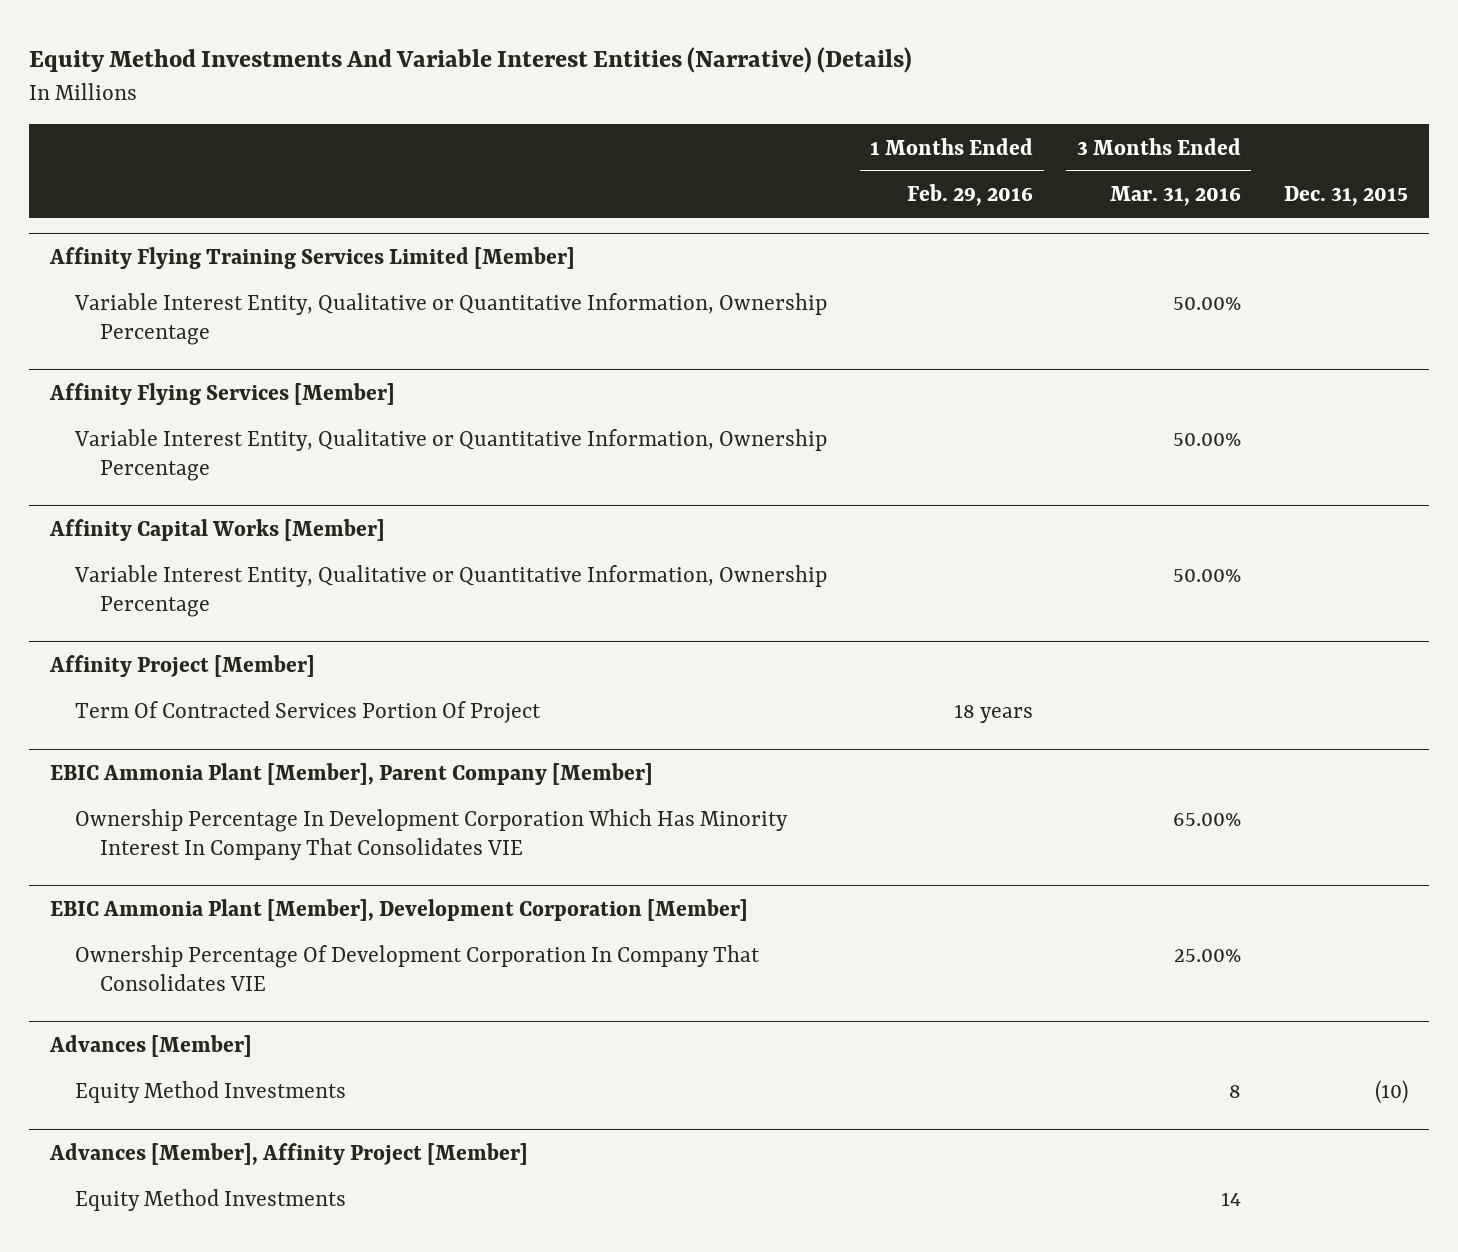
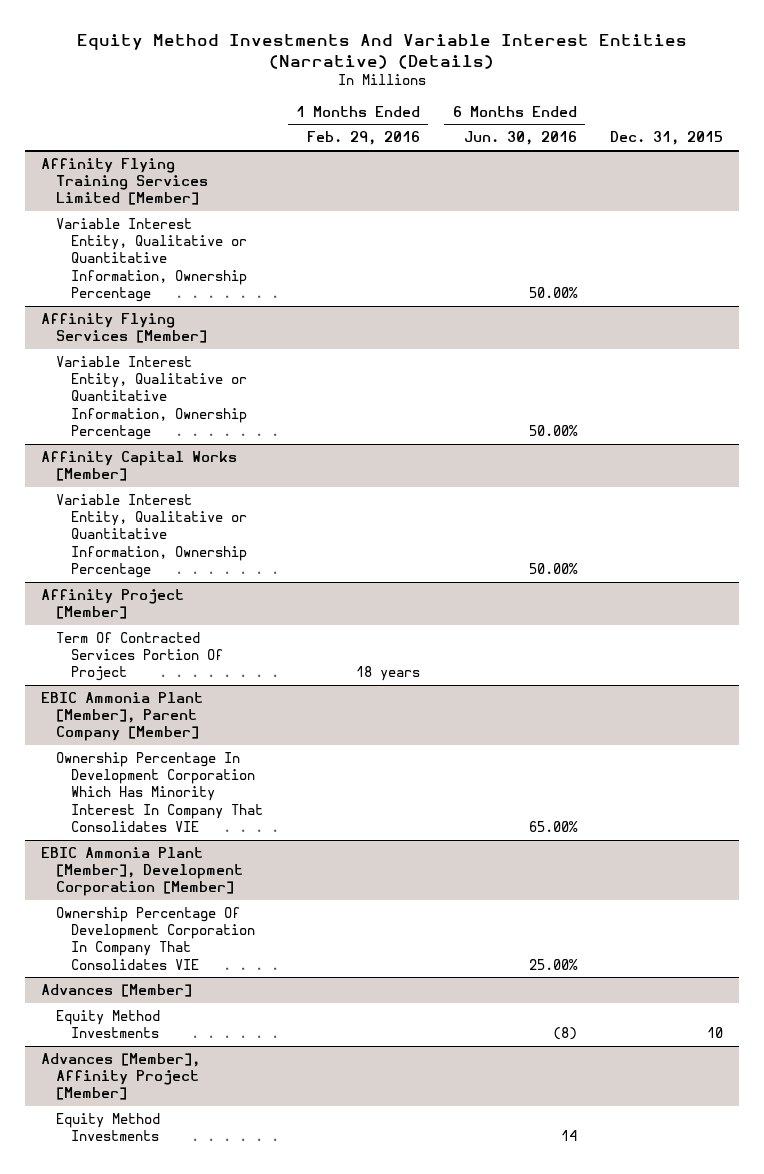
- | 1 Months Ended Feb. 29, 2016 | 3 Months Ended Mar. 31, 2016 | Dec. 31, 2015
+ | 1 Months Ended Feb. 29, 2016 | 6 Months Ended Jun. 30, 2016 | Dec. 31, 2015
@ Advances [Member]
- Equity Method Investments | | 8 | (10)
+ Equity Method Investments | | (8) | 10

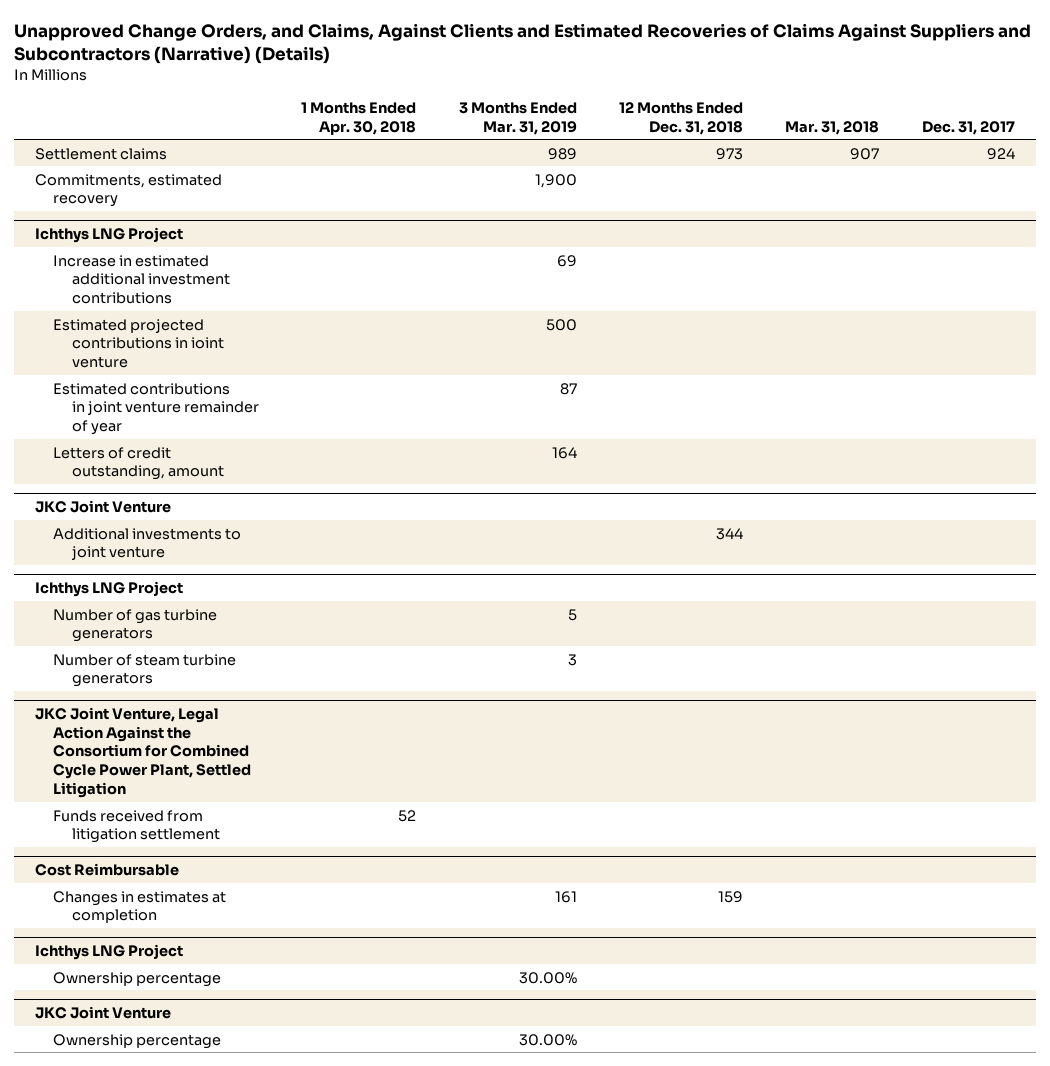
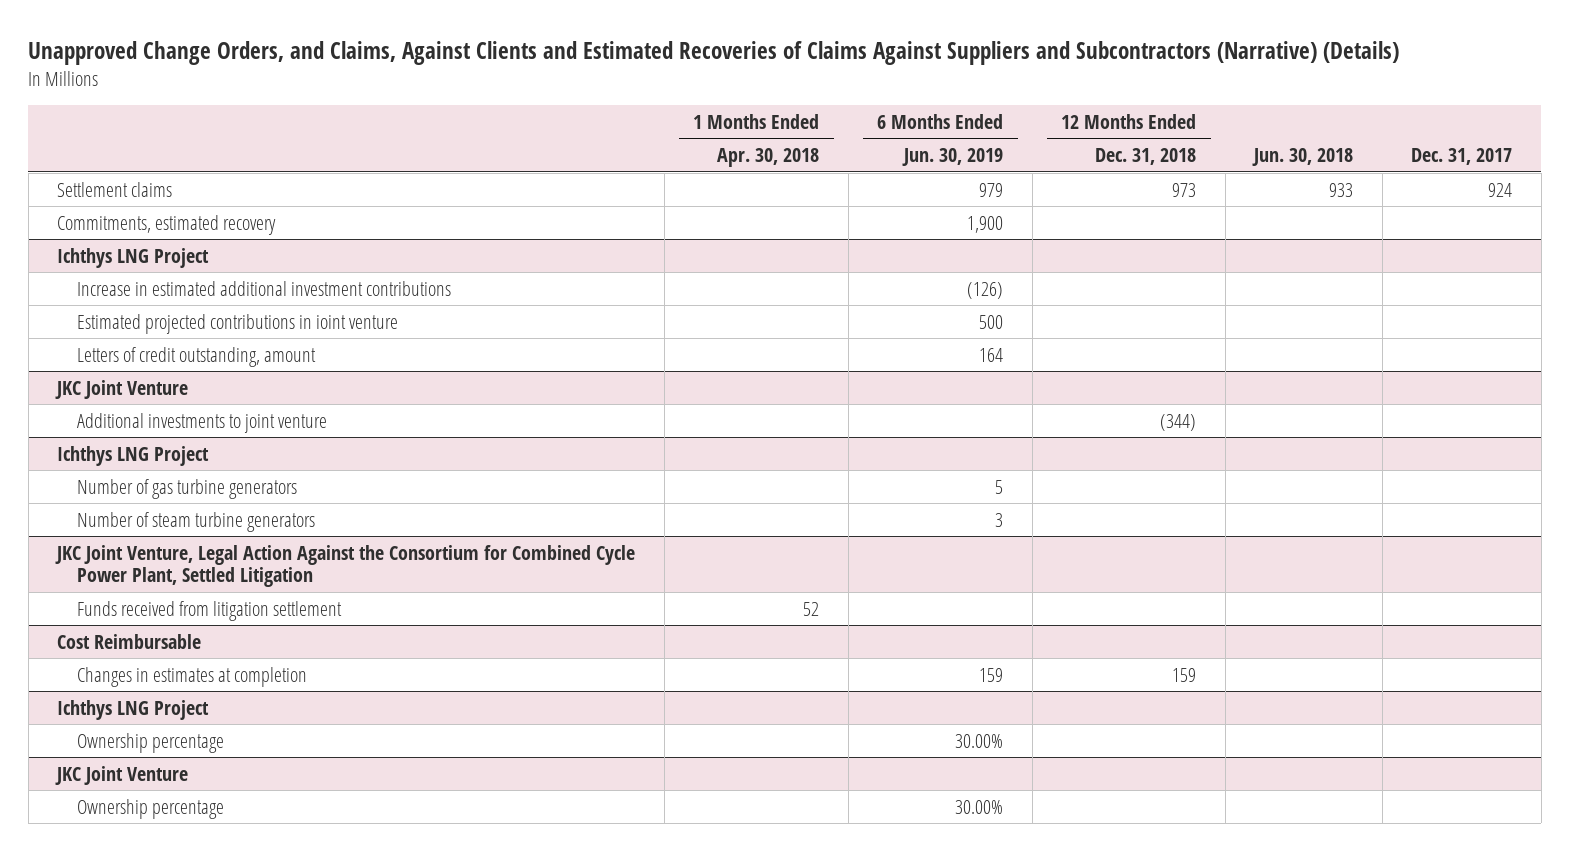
- | 1 Months Ended Apr. 30, 2018 | 3 Months Ended Mar. 31, 2019 | 12 Months Ended Dec. 31, 2018 | Mar. 31, 2018 | Dec. 31, 2017
+ | 1 Months Ended Apr. 30, 2018 | 6 Months Ended Jun. 30, 2019 | 12 Months Ended Dec. 31, 2018 | Jun. 30, 2018 | Dec. 31, 2017
@ Ichthys LNG Project
- Estimated contributions in joint venture remainder of year | | 87 | | |
@ JKC Joint Venture
- Additional investments to joint venture | | | 344 | |
+ Additional investments to joint venture | | | (344) | |

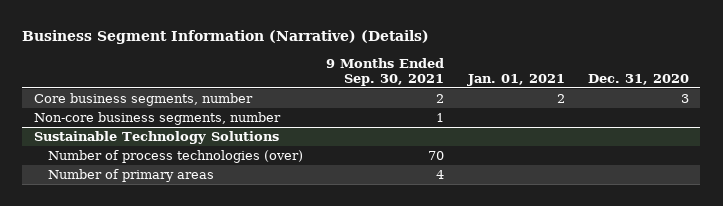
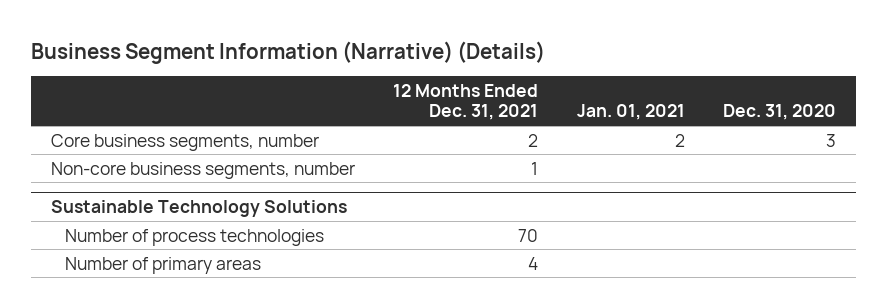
- | 9 Months Ended Sep. 30, 2021 | Jan. 01, 2021 | Dec. 31, 2020
+ | 12 Months Ended Dec. 31, 2021 | Jan. 01, 2021 | Dec. 31, 2020
@ Sustainable Technology Solutions
- Number of process technologies (over) | 70 | |
+ Number of process technologies | 70 | |

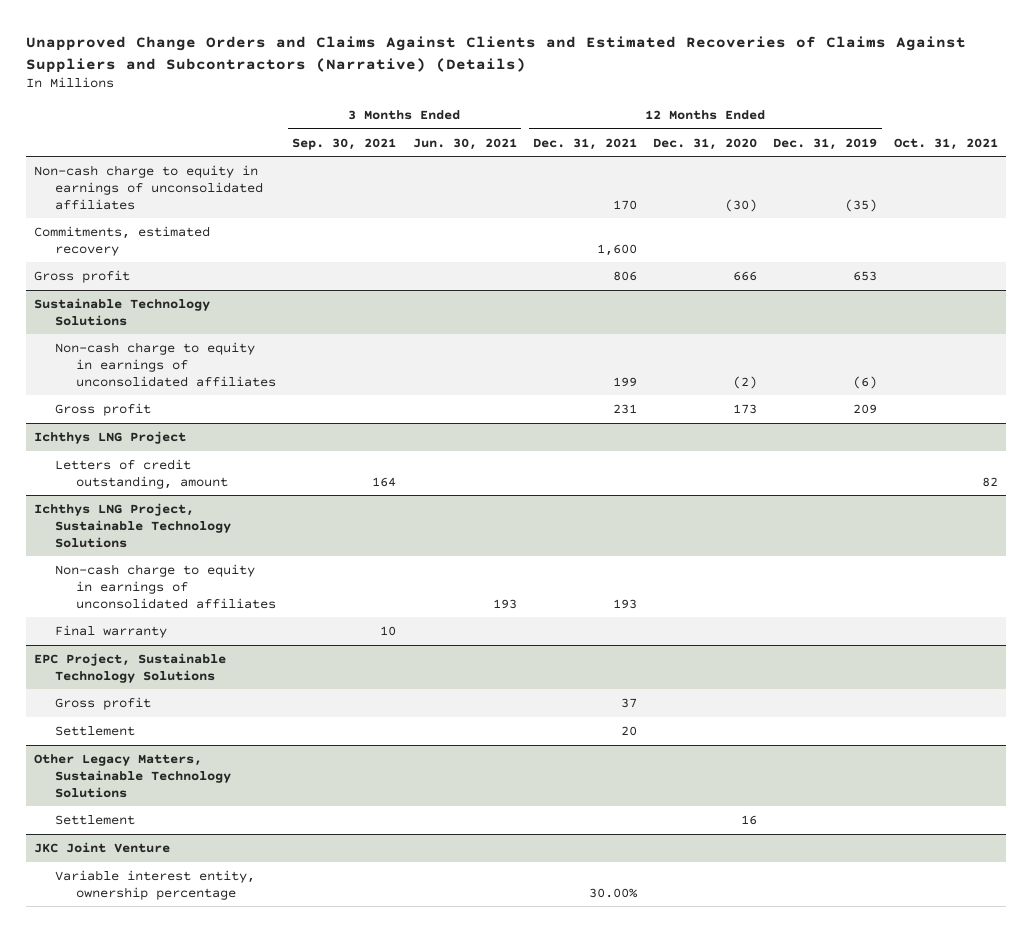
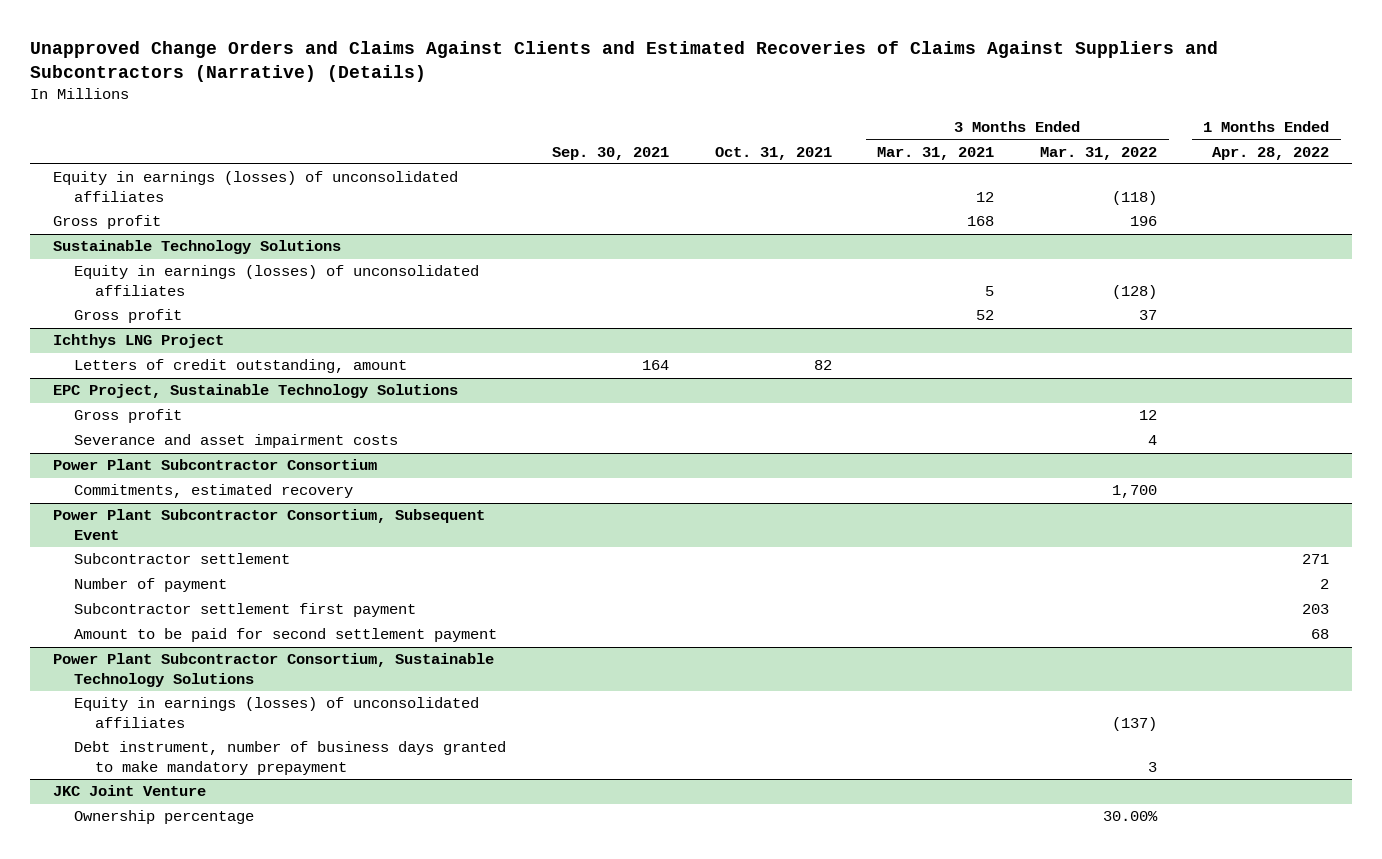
- | 3 Months Ended Sep. 30, 2021 | 3 Months Ended Jun. 30, 2021 | 12 Months Ended Dec. 31, 2021 | 12 Months Ended Dec. 31, 2020 | 12 Months Ended Dec. 31, 2019 | Oct. 31, 2021
+ | Sep. 30, 2021 | Oct. 31, 2021 | 3 Months Ended Mar. 31, 2021 | 3 Months Ended Mar. 31, 2022 | 1 Months Ended Apr. 28, 2022
- Non-cash charge to equity in earnings of unconsolidated affiliates | | | 170 | (30) | (35) |
- Commitments, estimated recovery | | | 1,600 | | |
+ Equity in earnings (losses) of unconsolidated affiliates | | | 12 | (118) |
@ Sustainable Technology Solutions
- Non-cash charge to equity in earnings of unconsolidated affiliates | | | 199 | (2) | (6) |
+ Equity in earnings (losses) of unconsolidated affiliates | | | 5 | (128) |
- Ichthys LNG Project, Sustainable Technology Solutions
- Non-cash charge to equity in earnings of unconsolidated affiliates | | 193 | 193 | | |
- Final warranty | 10 | | | | |
@ EPC Project, Sustainable Technology Solutions
- Settlement | | | 20 | | |
- Other Legacy Matters, Sustainable Technology Solutions
- Settlement | | | | 16 | |
@ EPC Project, Sustainable Technology Solutions
+ Severance and asset impairment costs | | | | 4 |
+ Power Plant Subcontractor Consortium
+ Commitments, estimated recovery | | | | 1,700 |
+ Power Plant Subcontractor Consortium, Subsequent Event
+ Subcontractor settlement | | | | | 271
+ Number of payment | | | | | 2
+ Subcontractor settlement first payment | | | | | 203
+ Amount to be paid for second settlement payment | | | | | 68
+ Power Plant Subcontractor Consortium, Sustainable Technology Solutions
+ Equity in earnings (losses) of unconsolidated affiliates | | | | (137) |
+ Debt instrument, number of business days granted to make mandatory prepayment | | | | 3 |
@ JKC Joint Venture
- Variable interest entity, ownership percentage | | | 30.00% | | |
+ Ownership percentage | | | | 30.00% |

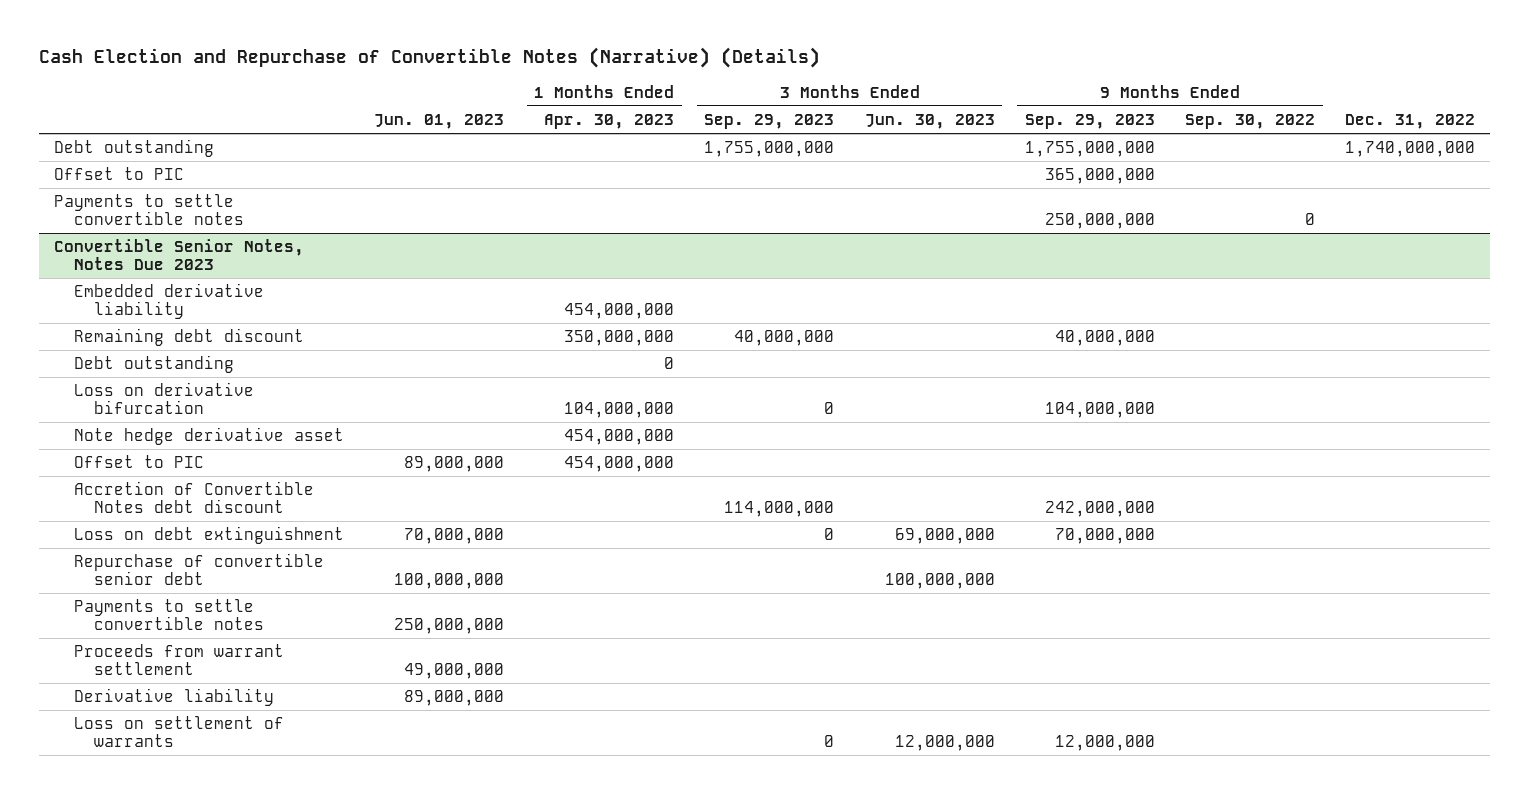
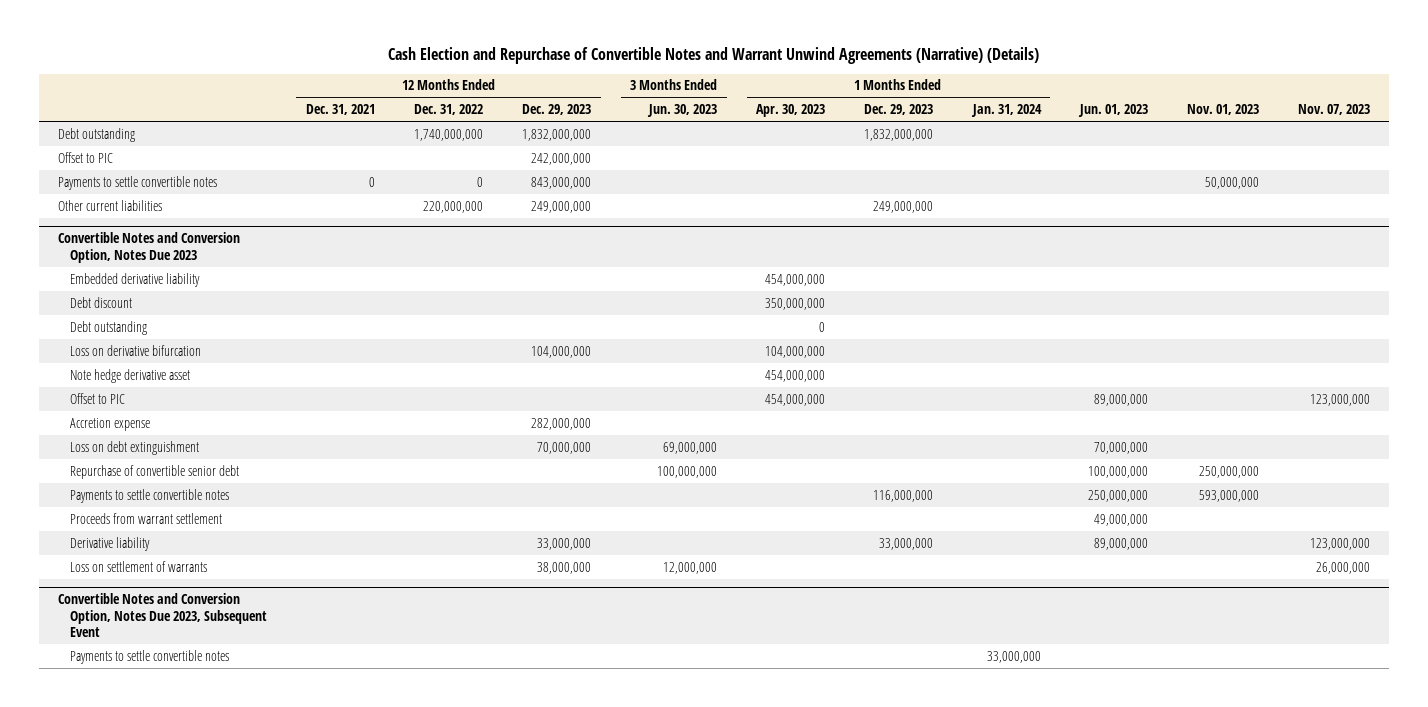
- Cash Election and Repurchase of Convertible Notes (Narrative) (Details)
+ Cash Election and Repurchase of Convertible Notes and Warrant Unwind Agreements (Narrative) (Details)
- | Jun. 01, 2023 | 1 Months Ended Apr. 30, 2023 | 3 Months Ended Sep. 29, 2023 | 3 Months Ended Jun. 30, 2023 | 9 Months Ended Sep. 29, 2023 | 9 Months Ended Sep. 30, 2022 | Dec. 31, 2022
+ | 12 Months Ended Dec. 31, 2021 | 12 Months Ended Dec. 31, 2022 | 12 Months Ended Dec. 29, 2023 | 3 Months Ended Jun. 30, 2023 | 1 Months Ended Apr. 30, 2023 | 1 Months Ended Dec. 29, 2023 | 1 Months Ended Jan. 31, 2024 | Jun. 01, 2023 | Nov. 01, 2023 | Nov. 07, 2023
- Convertible Senior Notes, Notes Due 2023
+ Other current liabilities | | 220,000,000 | 249,000,000 | | | 249,000,000 | | | |
+ Convertible Notes and Conversion Option, Notes Due 2023
- Remaining debt discount | | 350,000,000 | 40,000,000 | | 40,000,000 | |
+ Debt discount | | | | | 350,000,000 | | | | |
- Accretion of Convertible Notes debt discount | | | 114,000,000 | | 242,000,000 | |
+ Accretion expense | | | 282,000,000 | | | | | | |
+ Convertible Notes and Conversion Option, Notes Due 2023, Subsequent Event
+ Payments to settle convertible notes | | | | | | | 33,000,000 | | |

